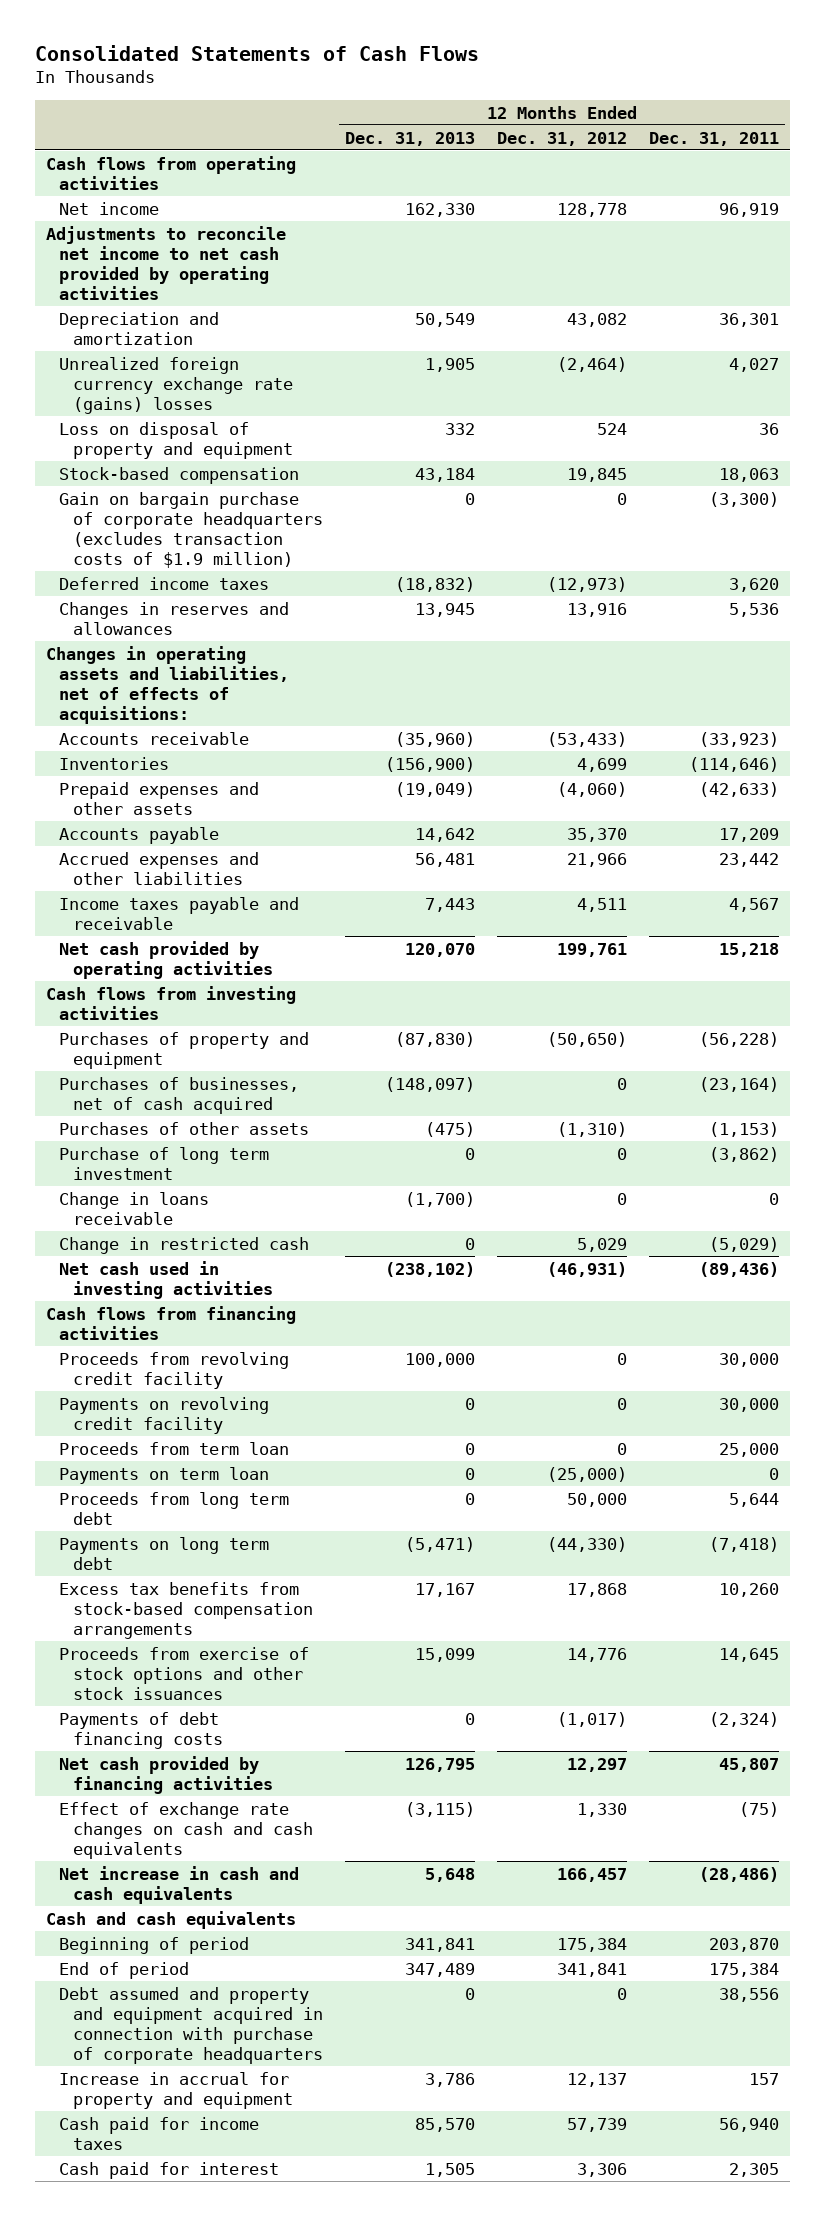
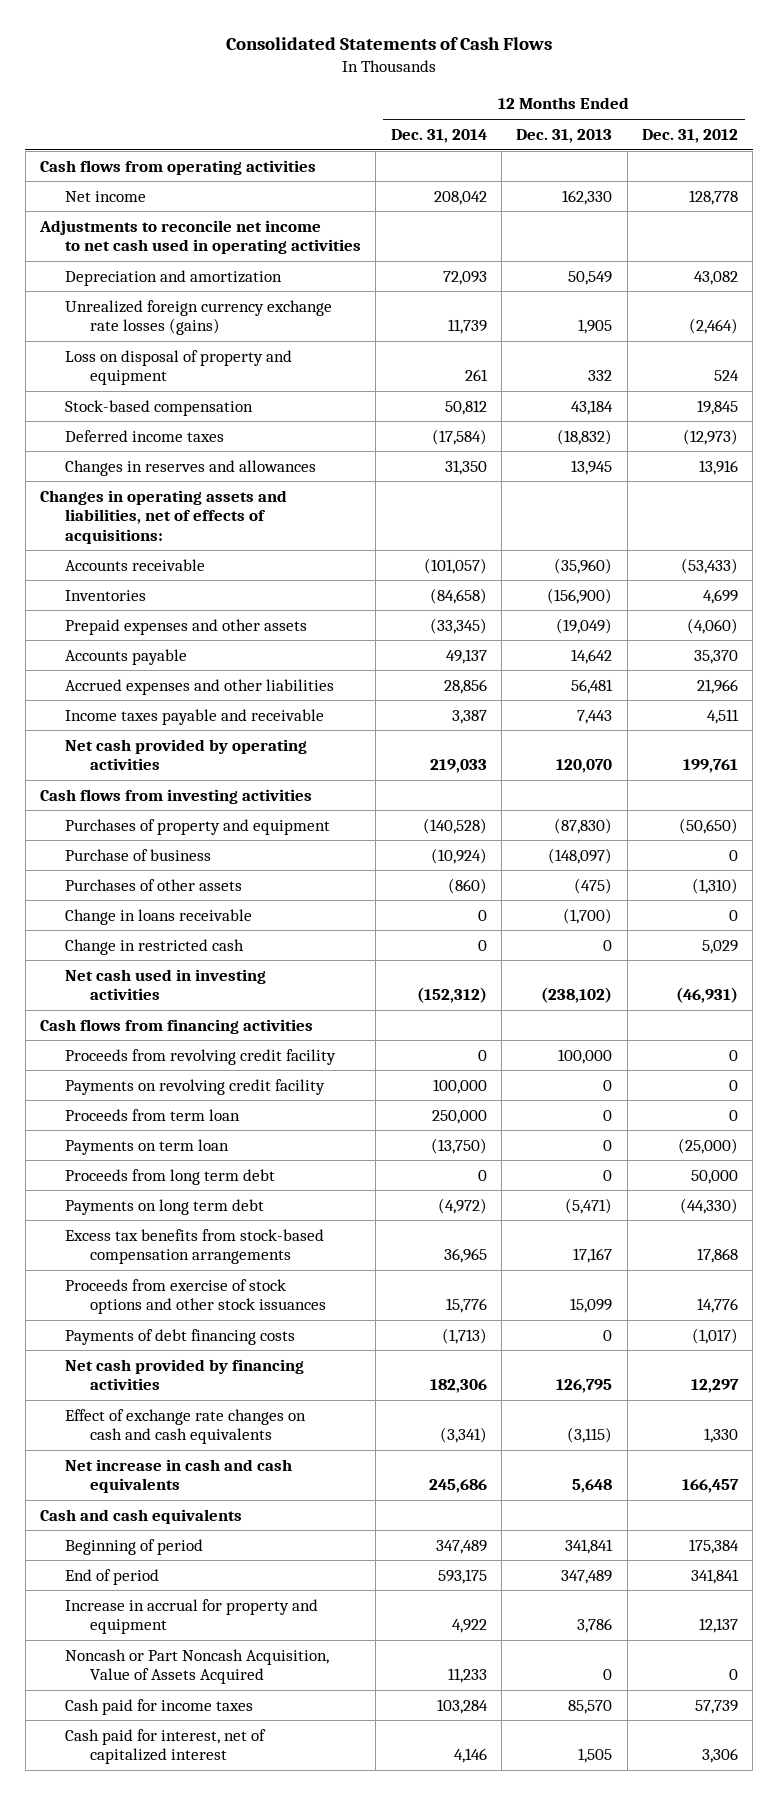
- | 12 Months Ended Dec. 31, 2013 | 12 Months Ended Dec. 31, 2012 | 12 Months Ended Dec. 31, 2011
+ | 12 Months Ended Dec. 31, 2014 | 12 Months Ended Dec. 31, 2013 | 12 Months Ended Dec. 31, 2012
- Adjustments to reconcile net income to net cash provided by operating activities
+ Adjustments to reconcile net income to net cash used in operating activities
- Unrealized foreign currency exchange rate (gains) losses | 1,905 | (2,464) | 4,027
+ Unrealized foreign currency exchange rate losses (gains) | 11,739 | 1,905 | (2,464)
- Gain on bargain purchase of corporate headquarters (excludes transaction costs of $1.9 million) | 0 | 0 | (3,300)
- Purchases of businesses, net of cash acquired | (148,097) | 0 | (23,164)
+ Purchase of business | (10,924) | (148,097) | 0
- Purchase of long term investment | 0 | 0 | (3,862)
- Debt assumed and property and equipment acquired in connection with purchase of corporate headquarters | 0 | 0 | 38,556
+ Noncash or Part Noncash Acquisition, Value of Assets Acquired | 11,233 | 0 | 0
- Cash paid for interest | 1,505 | 3,306 | 2,305
+ Cash paid for interest, net of capitalized interest | 4,146 | 1,505 | 3,306

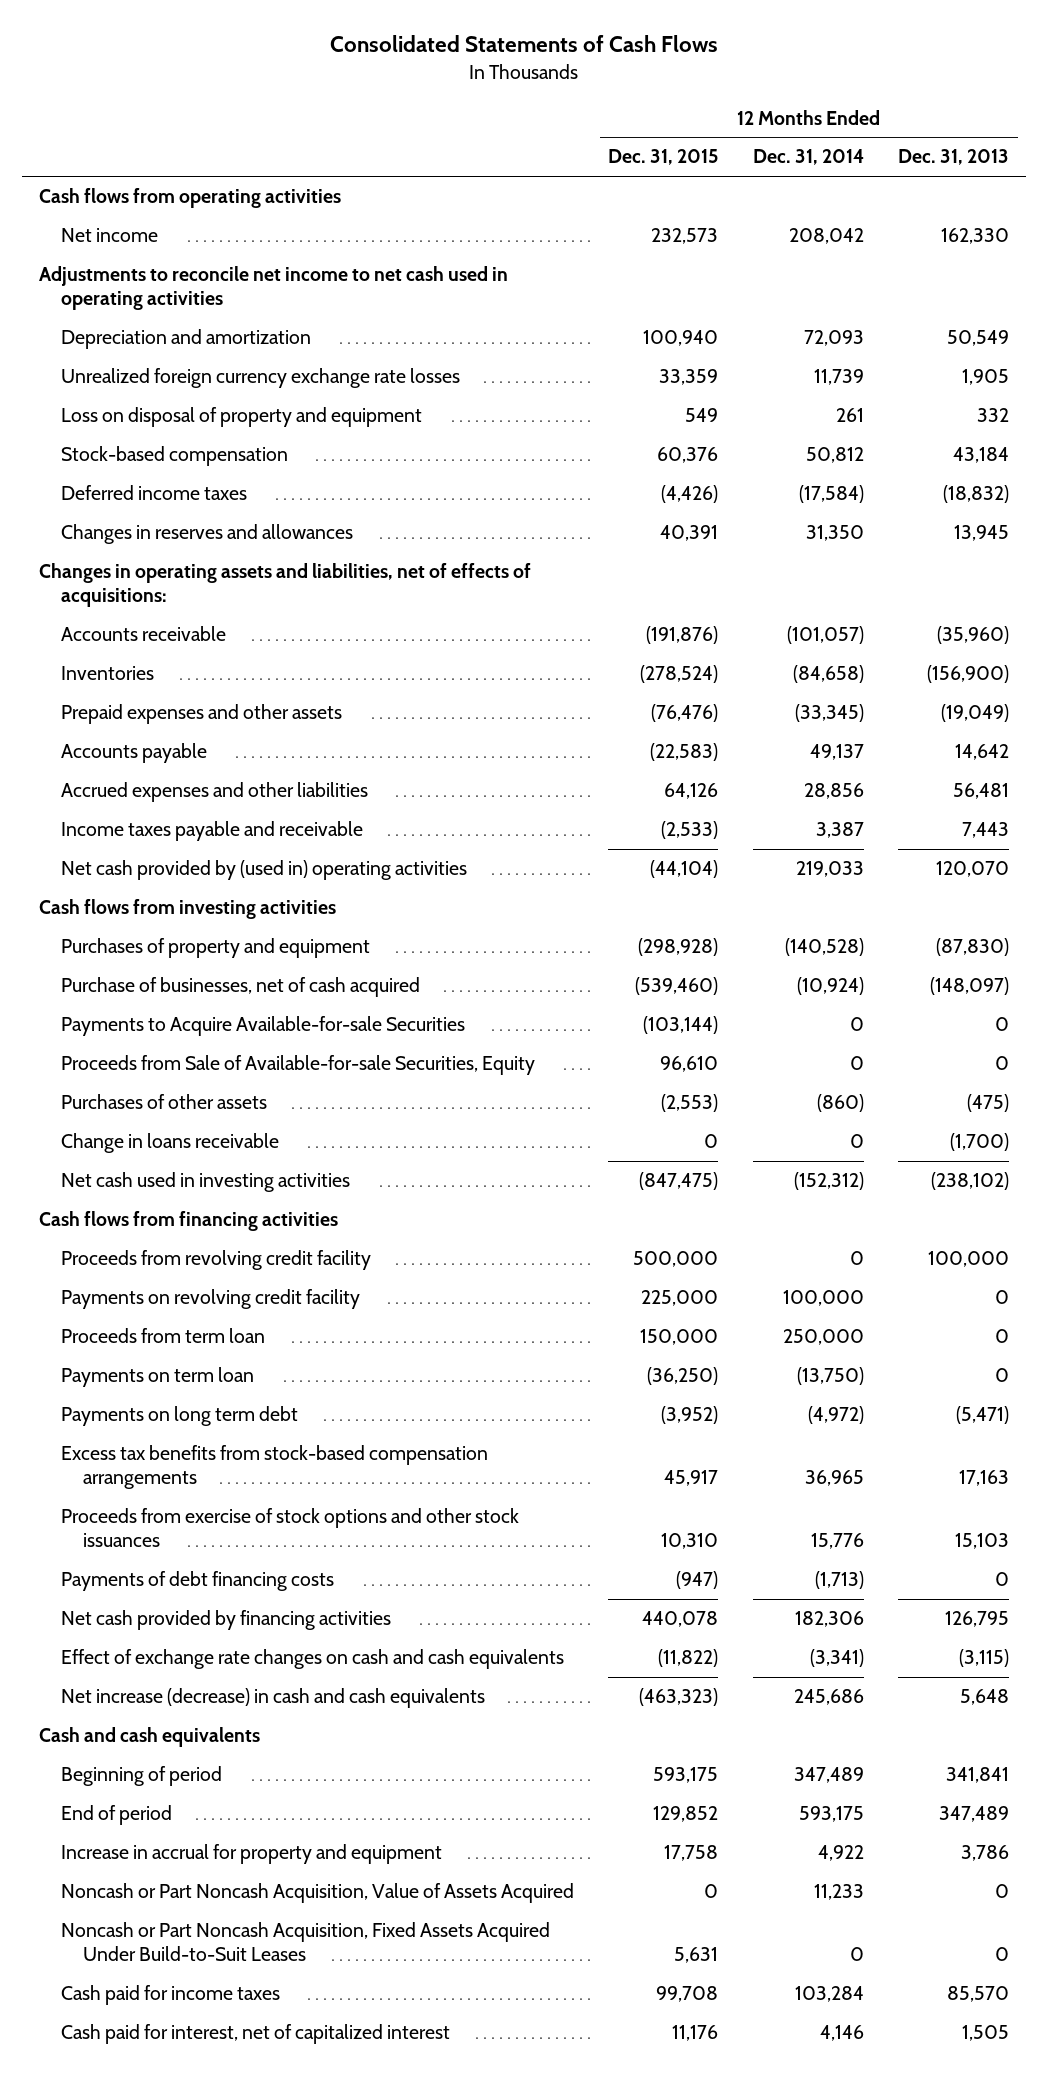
- | 12 Months Ended Dec. 31, 2014 | 12 Months Ended Dec. 31, 2013 | 12 Months Ended Dec. 31, 2012
+ | 12 Months Ended Dec. 31, 2015 | 12 Months Ended Dec. 31, 2014 | 12 Months Ended Dec. 31, 2013
- Unrealized foreign currency exchange rate losses (gains) | 11,739 | 1,905 | (2,464)
+ Unrealized foreign currency exchange rate losses | 33,359 | 11,739 | 1,905
- Net cash provided by operating activities | 219,033 | 120,070 | 199,761
+ Net cash provided by (used in) operating activities | (44,104) | 219,033 | 120,070
- Purchase of business | (10,924) | (148,097) | 0
+ Purchase of businesses, net of cash acquired | (539,460) | (10,924) | (148,097)
+ Payments to Acquire Available-for-sale Securities | (103,144) | 0 | 0
+ Proceeds from Sale of Available-for-sale Securities, Equity | 96,610 | 0 | 0
- Change in restricted cash | 0 | 0 | 5,029
- Proceeds from long term debt | 0 | 0 | 50,000
- Excess tax benefits from stock-based compensation arrangements | 36,965 | 17,167 | 17,868
- Proceeds from exercise of stock options and other stock issuances | 15,776 | 15,099 | 14,776
+ Excess tax benefits from stock-based compensation arrangements | 45,917 | 36,965 | 17,163
+ Proceeds from exercise of stock options and other stock issuances | 10,310 | 15,776 | 15,103
- Net increase in cash and cash equivalents | 245,686 | 5,648 | 166,457
+ Net increase (decrease) in cash and cash equivalents | (463,323) | 245,686 | 5,648
+ Noncash or Part Noncash Acquisition, Fixed Assets Acquired Under Build-to-Suit Leases | 5,631 | 0 | 0

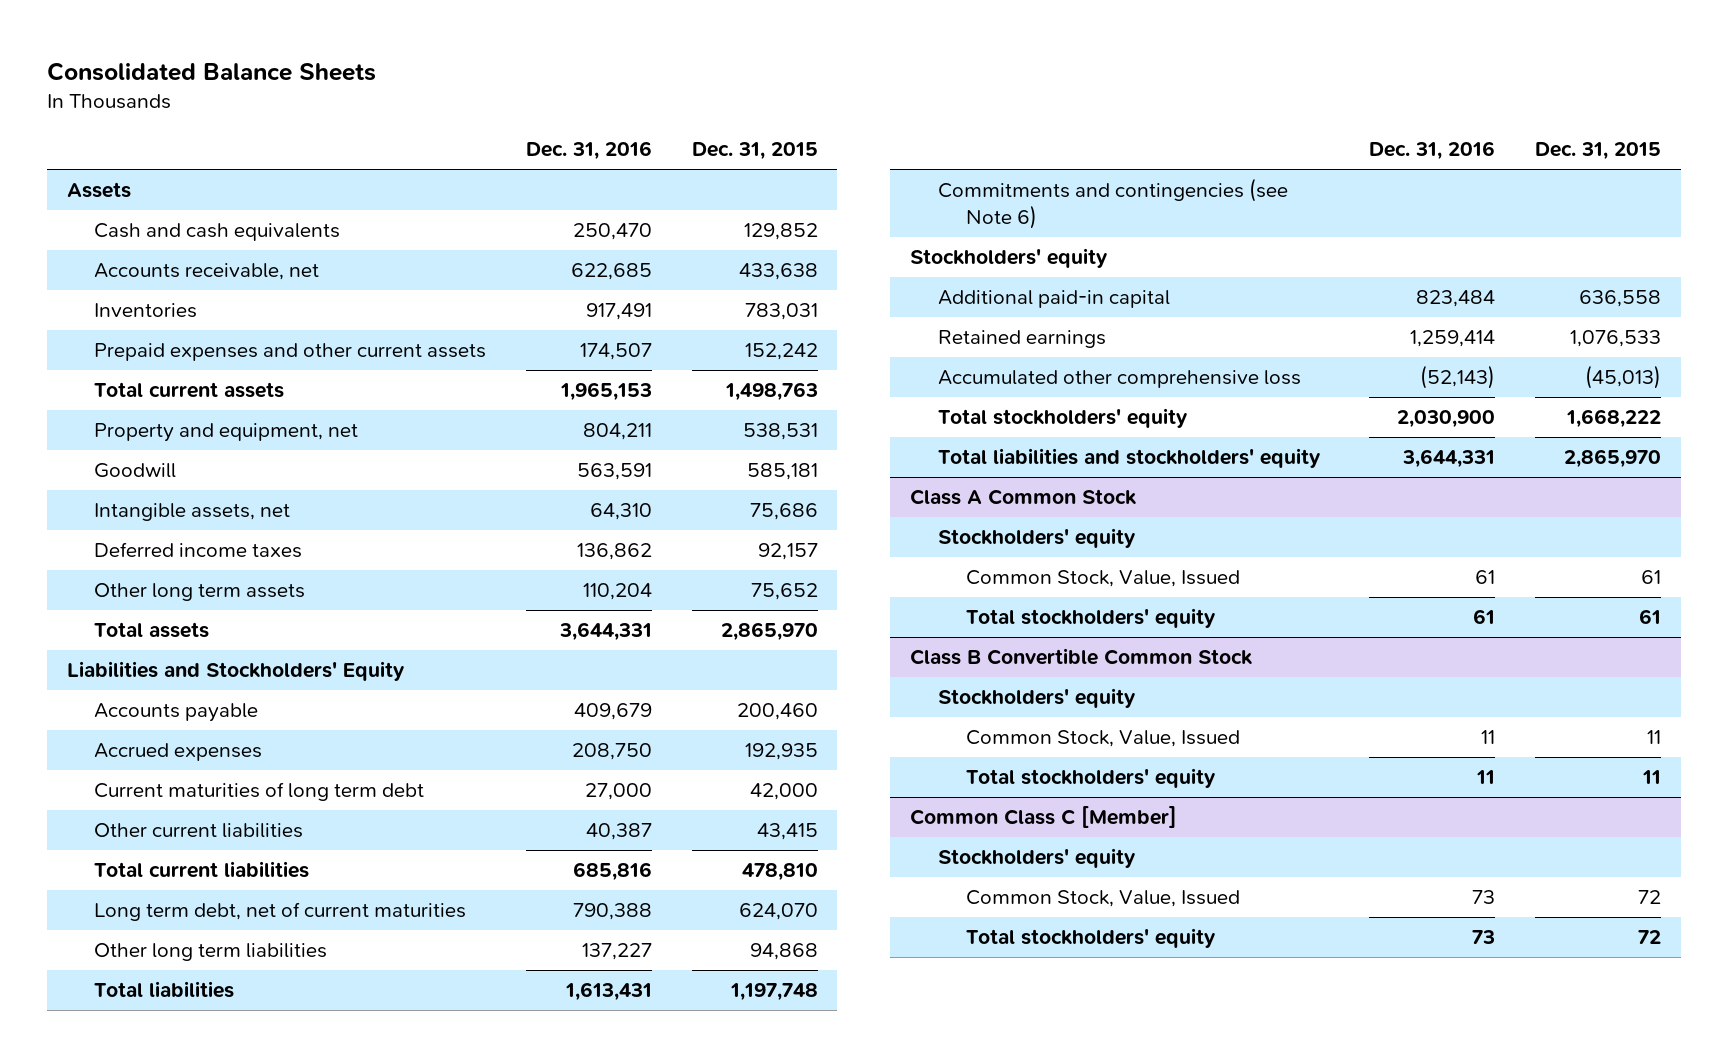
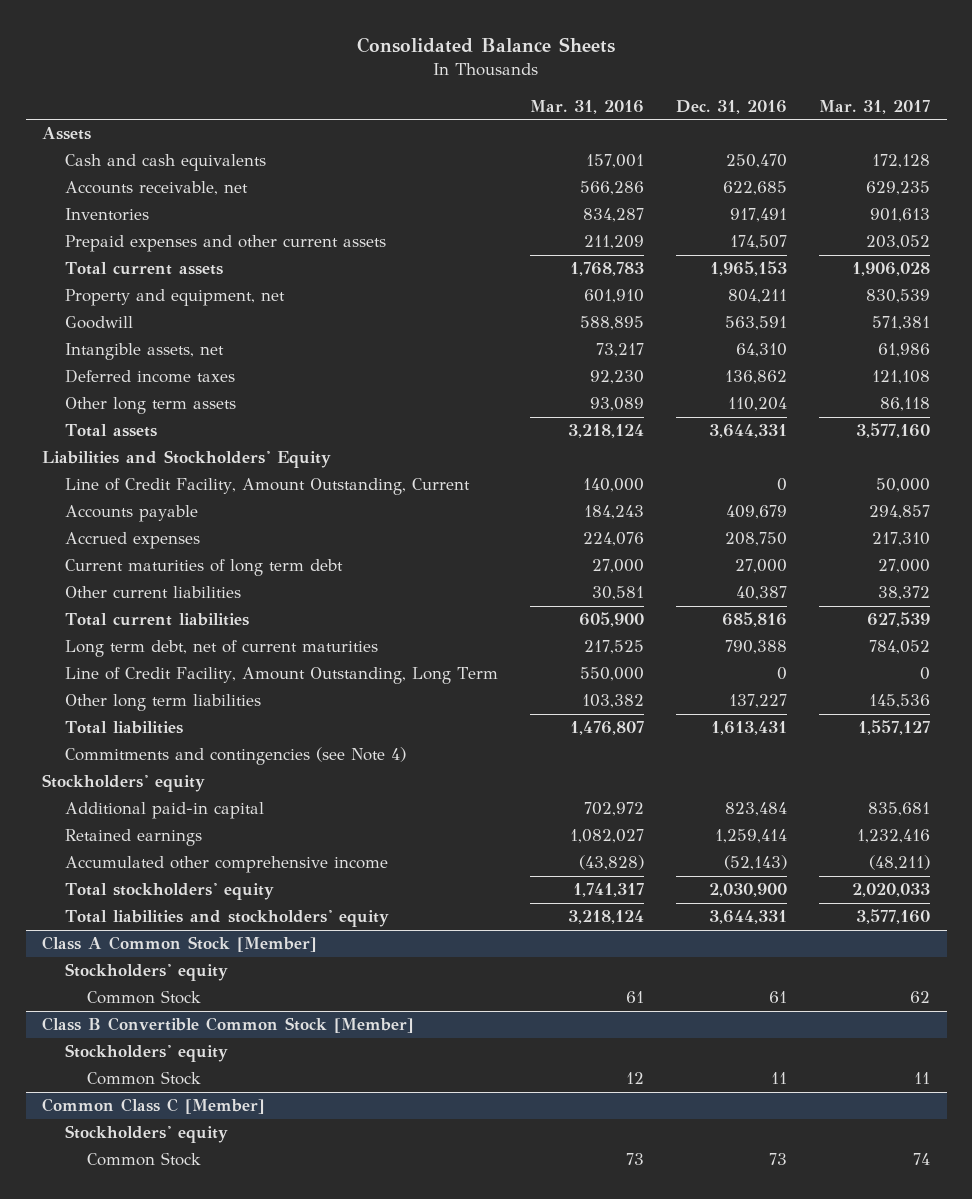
- | Dec. 31, 2016 | Dec. 31, 2015
+ | Mar. 31, 2016 | Dec. 31, 2016 | Mar. 31, 2017
+ Line of Credit Facility, Amount Outstanding, Current | 140,000 | 0 | 50,000
+ Line of Credit Facility, Amount Outstanding, Long Term | 550,000 | 0 | 0
- Commitments and contingencies (see Note 6)
+ Commitments and contingencies (see Note 4)
- Accumulated other comprehensive loss | (52,143) | (45,013)
+ Accumulated other comprehensive income | (43,828) | (52,143) | (48,211)
- Class A Common Stock
+ Class A Common Stock [Member]
- Common Stock, Value, Issued | 61 | 61
- Total stockholders' equity | 61 | 61
- Class B Convertible Common Stock
+ Common Stock | 61 | 61 | 62
+ Class B Convertible Common Stock [Member]
- Common Stock, Value, Issued | 11 | 11
- Total stockholders' equity | 11 | 11
+ Common Stock | 12 | 11 | 11
@ Common Class C [Member]
- Common Stock, Value, Issued | 73 | 72
- Total stockholders' equity | 73 | 72
+ Common Stock | 73 | 73 | 74

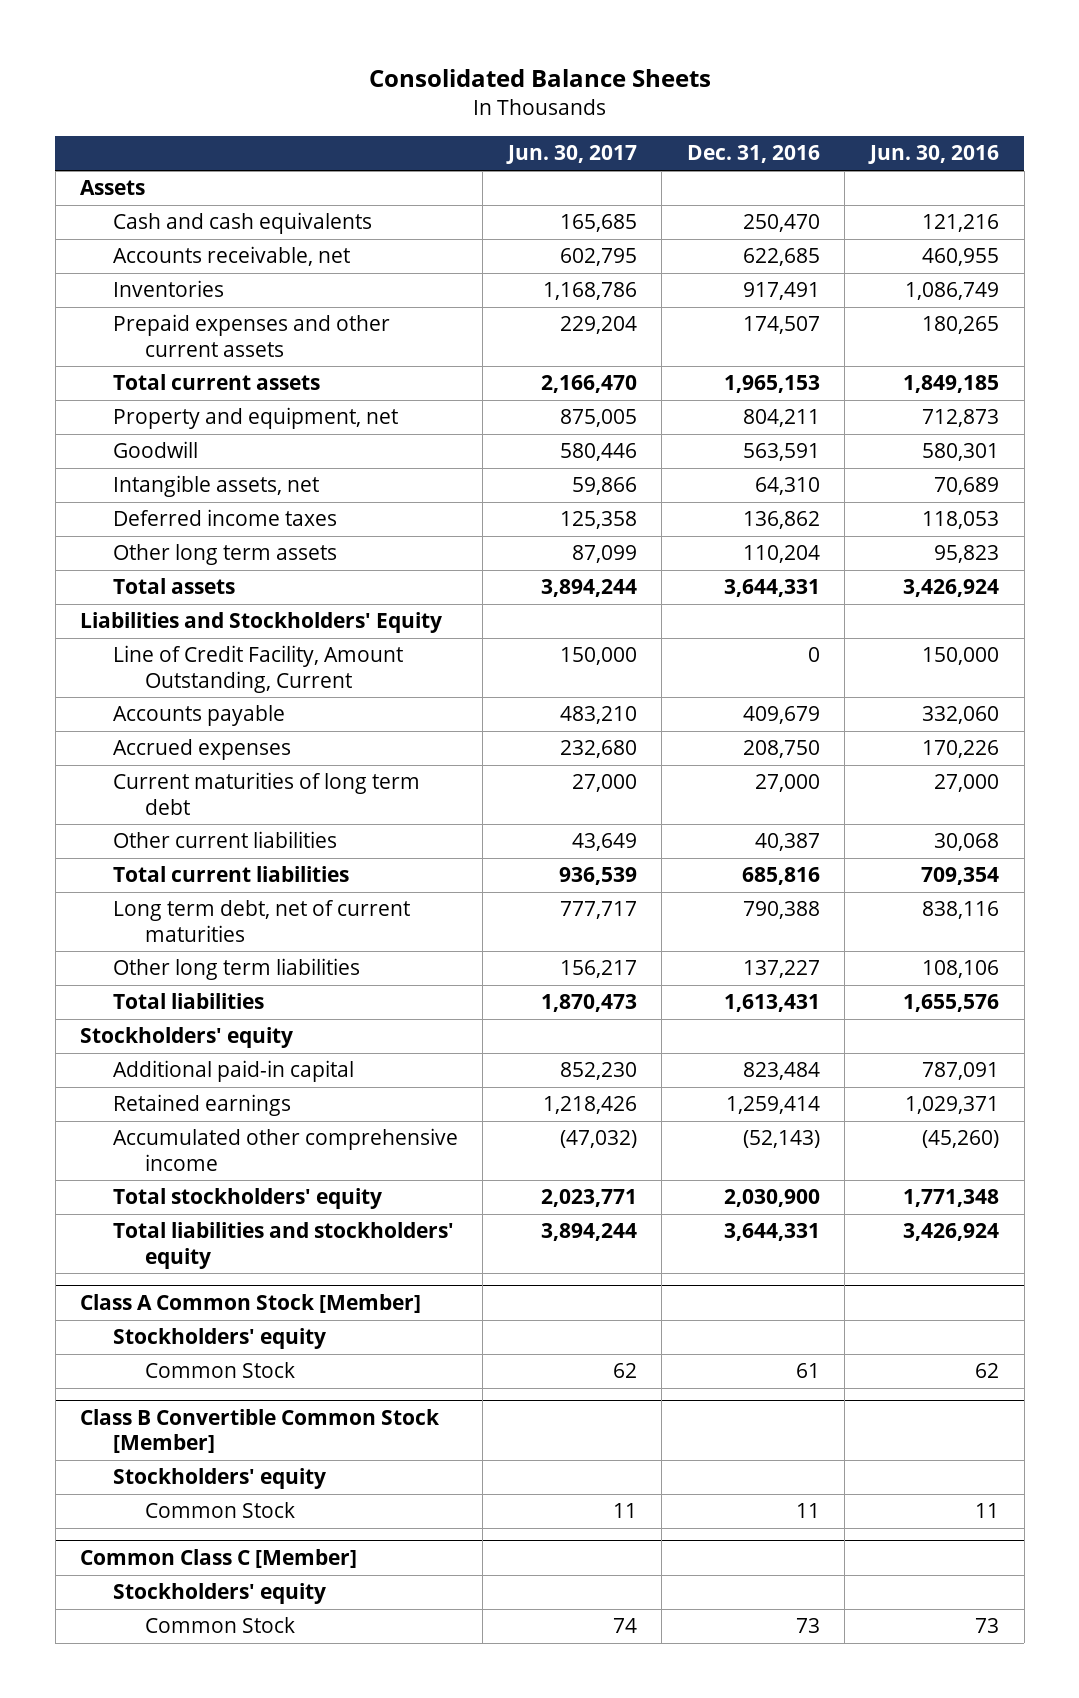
- | Mar. 31, 2016 | Dec. 31, 2016 | Mar. 31, 2017
+ | Jun. 30, 2017 | Dec. 31, 2016 | Jun. 30, 2016
- Line of Credit Facility, Amount Outstanding, Long Term | 550,000 | 0 | 0
- Commitments and contingencies (see Note 4)

